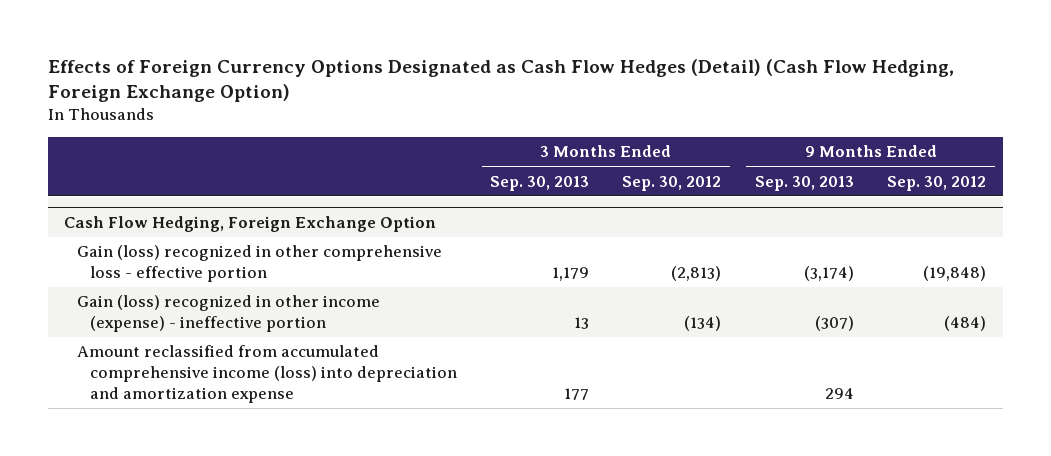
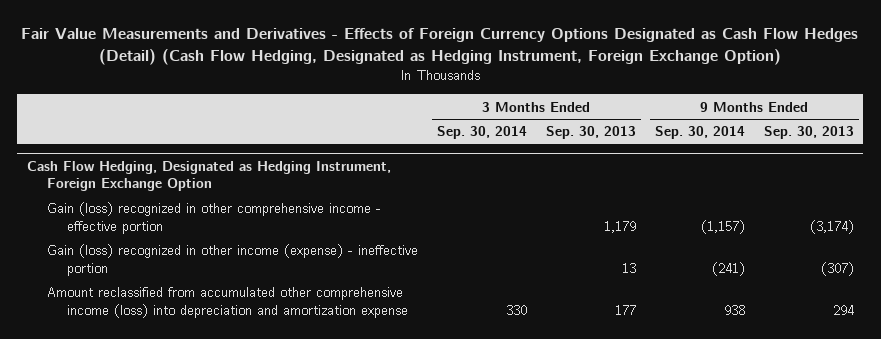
- Effects of Foreign Currency Options Designated as Cash Flow Hedges (Detail) (Cash Flow Hedging, Foreign Exchange Option)
+ Fair Value Measurements and Derivatives - Effects of Foreign Currency Options Designated as Cash Flow Hedges (Detail) (Cash Flow Hedging, Designated as Hedging Instrument, Foreign Exchange Option)
- | 3 Months Ended Sep. 30, 2013 | 3 Months Ended Sep. 30, 2012 | 9 Months Ended Sep. 30, 2013 | 9 Months Ended Sep. 30, 2012
+ | 3 Months Ended Sep. 30, 2014 | 3 Months Ended Sep. 30, 2013 | 9 Months Ended Sep. 30, 2014 | 9 Months Ended Sep. 30, 2013
- Cash Flow Hedging, Foreign Exchange Option
- Gain (loss) recognized in other comprehensive loss - effective portion | 1,179 | (2,813) | (3,174) | (19,848)
+ Cash Flow Hedging, Designated as Hedging Instrument, Foreign Exchange Option
+ Gain (loss) recognized in other comprehensive income - effective portion | | 1,179 | (1,157) | (3,174)
- Amount reclassified from accumulated comprehensive income (loss) into depreciation and amortization expense | 177 | | 294 |
+ Amount reclassified from accumulated other comprehensive income (loss) into depreciation and amortization expense | 330 | 177 | 938 | 294

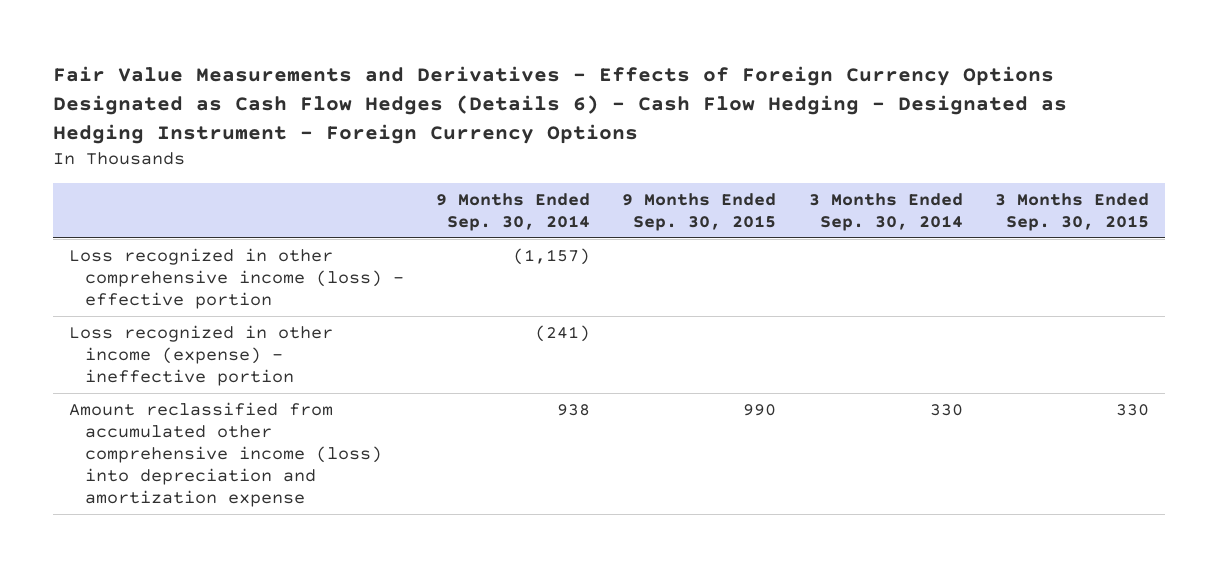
- Fair Value Measurements and Derivatives - Effects of Foreign Currency Options Designated as Cash Flow Hedges (Detail) (Cash Flow Hedging, Designated as Hedging Instrument, Foreign Exchange Option)
+ Fair Value Measurements and Derivatives - Effects of Foreign Currency Options Designated as Cash Flow Hedges (Details 6) - Cash Flow Hedging - Designated as Hedging Instrument - Foreign Currency Options
- | 3 Months Ended Sep. 30, 2014 | 3 Months Ended Sep. 30, 2013 | 9 Months Ended Sep. 30, 2014 | 9 Months Ended Sep. 30, 2013
+ | 9 Months Ended Sep. 30, 2014 | 9 Months Ended Sep. 30, 2015 | 3 Months Ended Sep. 30, 2014 | 3 Months Ended Sep. 30, 2015
- Cash Flow Hedging, Designated as Hedging Instrument, Foreign Exchange Option
- Gain (loss) recognized in other comprehensive income - effective portion | | 1,179 | (1,157) | (3,174)
- Gain (loss) recognized in other income (expense) - ineffective portion | | 13 | (241) | (307)
+ Loss recognized in other comprehensive income (loss) - effective portion | (1,157) | | |
+ Loss recognized in other income (expense) - ineffective portion | (241) | | |

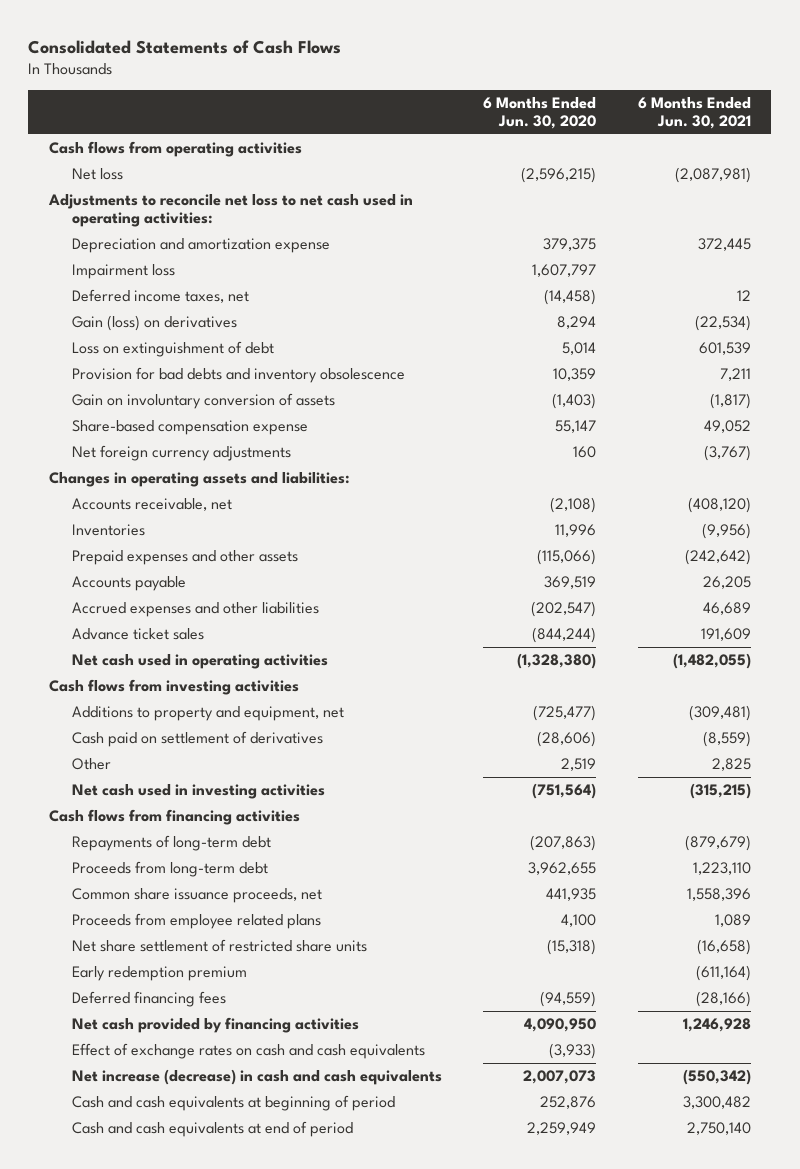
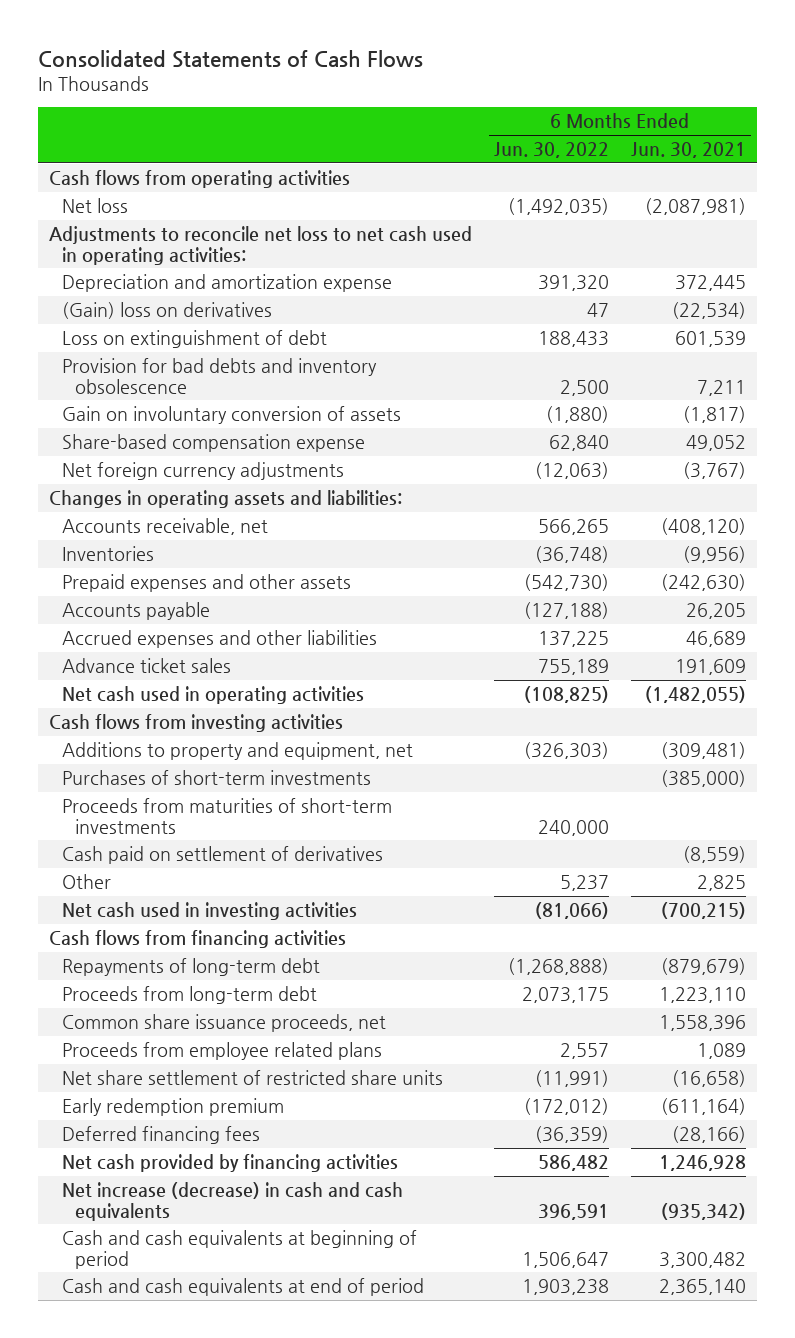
- | 6 Months Ended Jun. 30, 2020 | 6 Months Ended Jun. 30, 2021
+ | 6 Months Ended Jun. 30, 2022 | 6 Months Ended Jun. 30, 2021
- Impairment loss | 1,607,797 |
- Deferred income taxes, net | (14,458) | 12
- Gain (loss) on derivatives | 8,294 | (22,534)
+ (Gain) loss on derivatives | 47 | (22,534)
- Prepaid expenses and other assets | (115,066) | (242,642)
+ Prepaid expenses and other assets | (542,730) | (242,630)
+ Purchases of short-term investments | | (385,000)
+ Proceeds from maturities of short-term investments | 240,000 |
- Net cash used in investing activities | (751,564) | (315,215)
+ Net cash used in investing activities | (81,066) | (700,215)
- Effect of exchange rates on cash and cash equivalents | (3,933) |
- Net increase (decrease) in cash and cash equivalents | 2,007,073 | (550,342)
+ Net increase (decrease) in cash and cash equivalents | 396,591 | (935,342)
- Cash and cash equivalents at end of period | 2,259,949 | 2,750,140
+ Cash and cash equivalents at end of period | 1,903,238 | 2,365,140

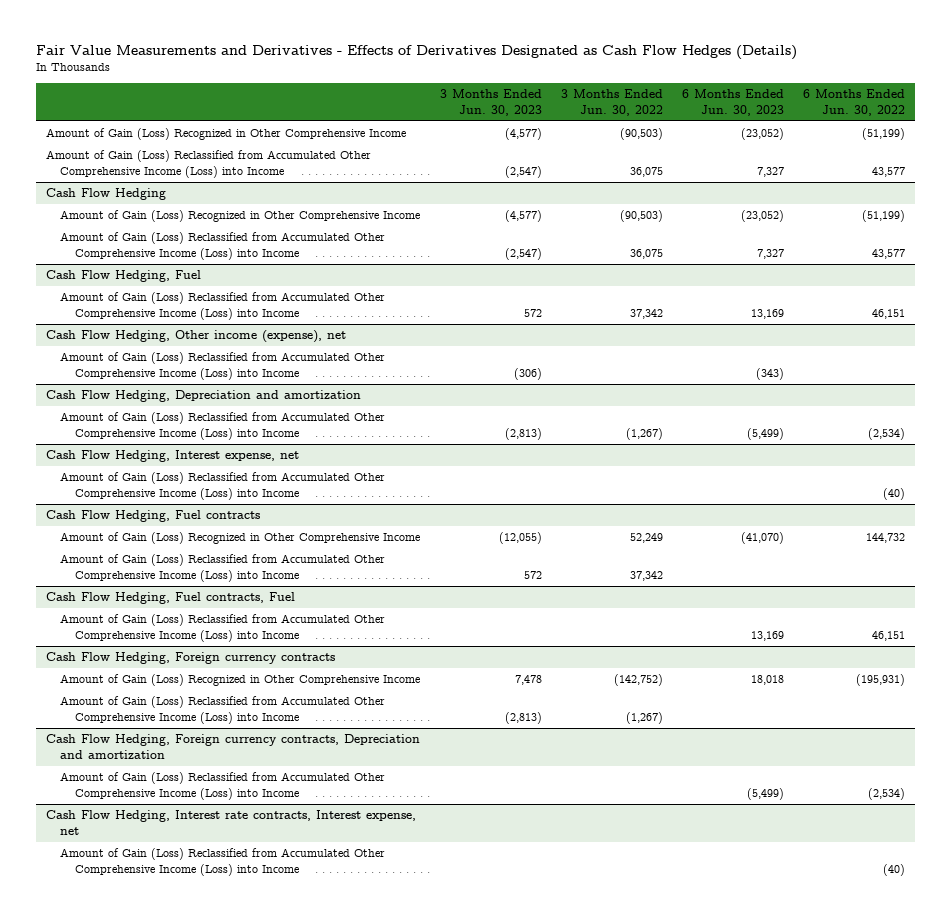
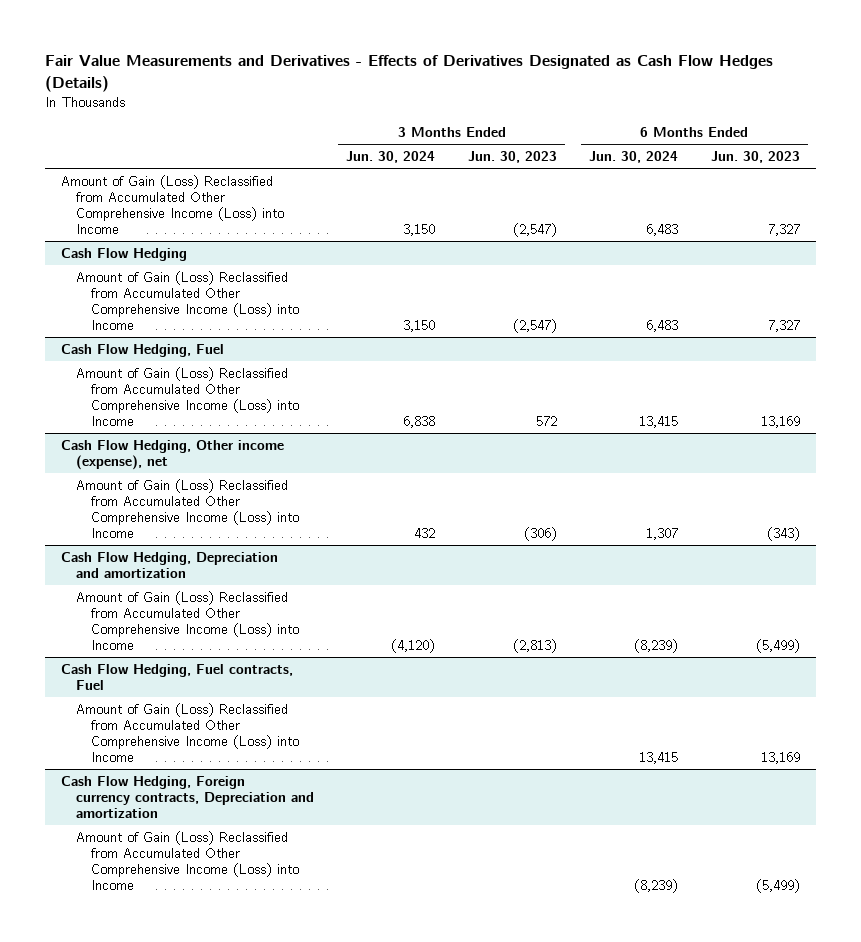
- | 3 Months Ended Jun. 30, 2023 | 3 Months Ended Jun. 30, 2022 | 6 Months Ended Jun. 30, 2023 | 6 Months Ended Jun. 30, 2022
+ | 3 Months Ended Jun. 30, 2024 | 3 Months Ended Jun. 30, 2023 | 6 Months Ended Jun. 30, 2024 | 6 Months Ended Jun. 30, 2023
- Amount of Gain (Loss) Recognized in Other Comprehensive Income | (4,577) | (90,503) | (23,052) | (51,199)
@ Cash Flow Hedging
- Amount of Gain (Loss) Recognized in Other Comprehensive Income | (4,577) | (90,503) | (23,052) | (51,199)
- Cash Flow Hedging, Interest expense, net
- Amount of Gain (Loss) Reclassified from Accumulated Other Comprehensive Income (Loss) into Income | | | | (40)
- Cash Flow Hedging, Fuel contracts
- Amount of Gain (Loss) Recognized in Other Comprehensive Income | (12,055) | 52,249 | (41,070) | 144,732
- Amount of Gain (Loss) Reclassified from Accumulated Other Comprehensive Income (Loss) into Income | 572 | 37,342 | |
- Cash Flow Hedging, Foreign currency contracts
- Amount of Gain (Loss) Recognized in Other Comprehensive Income | 7,478 | (142,752) | 18,018 | (195,931)
- Amount of Gain (Loss) Reclassified from Accumulated Other Comprehensive Income (Loss) into Income | (2,813) | (1,267) | |
- Cash Flow Hedging, Interest rate contracts, Interest expense, net
- Amount of Gain (Loss) Reclassified from Accumulated Other Comprehensive Income (Loss) into Income | | | | (40)

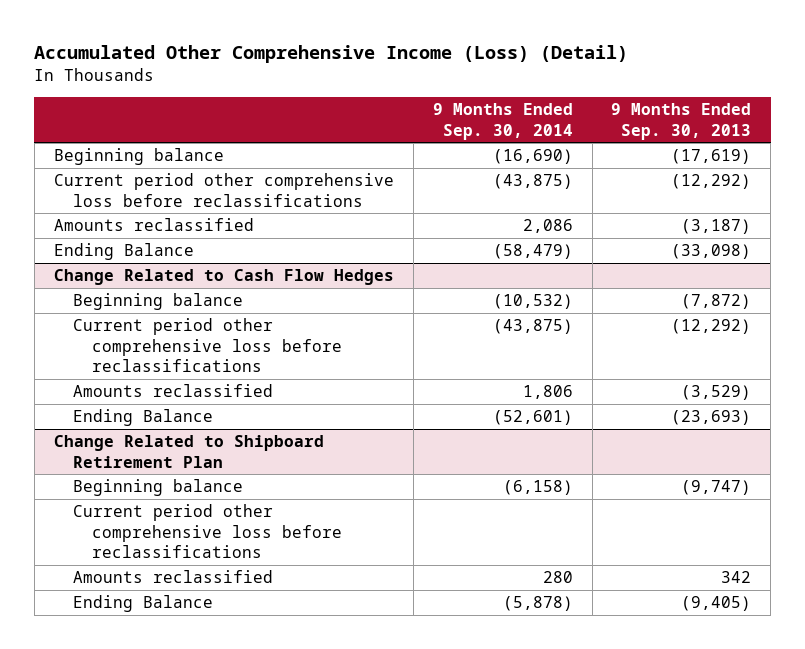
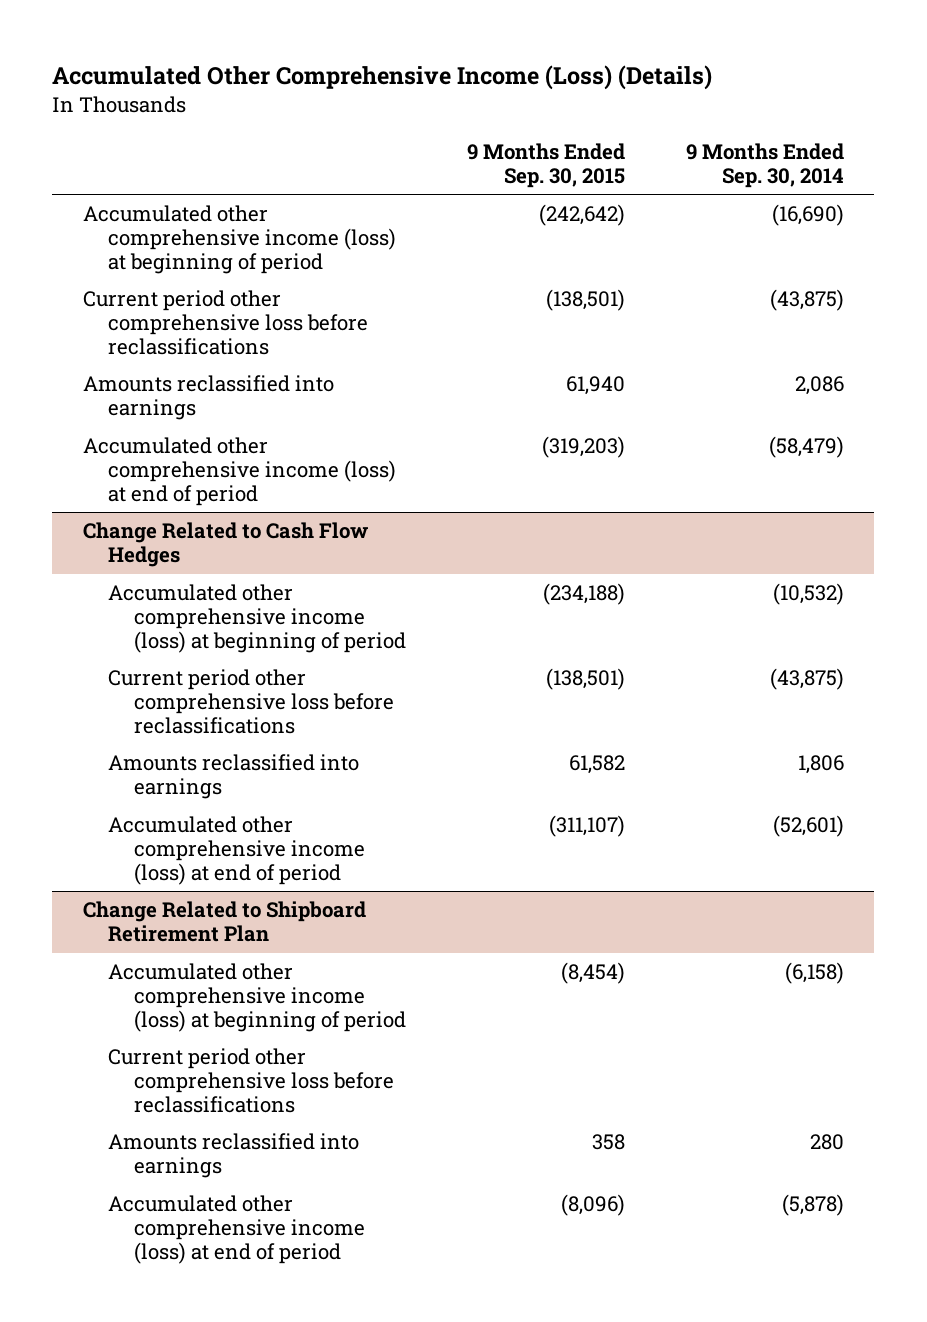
- Accumulated Other Comprehensive Income (Loss) (Detail)
+ Accumulated Other Comprehensive Income (Loss) (Details)
- | 9 Months Ended Sep. 30, 2014 | 9 Months Ended Sep. 30, 2013
+ | 9 Months Ended Sep. 30, 2015 | 9 Months Ended Sep. 30, 2014
- Beginning balance | (16,690) | (17,619)
+ Accumulated other comprehensive income (loss) at beginning of period | (242,642) | (16,690)
- Amounts reclassified | 2,086 | (3,187)
- Ending Balance | (58,479) | (33,098)
+ Amounts reclassified into earnings | 61,940 | 2,086
+ Accumulated other comprehensive income (loss) at end of period | (319,203) | (58,479)
@ Change Related to Cash Flow Hedges
- Beginning balance | (10,532) | (7,872)
+ Accumulated other comprehensive income (loss) at beginning of period | (234,188) | (10,532)
- Amounts reclassified | 1,806 | (3,529)
- Ending Balance | (52,601) | (23,693)
+ Amounts reclassified into earnings | 61,582 | 1,806
+ Accumulated other comprehensive income (loss) at end of period | (311,107) | (52,601)
@ Change Related to Shipboard Retirement Plan
- Beginning balance | (6,158) | (9,747)
+ Accumulated other comprehensive income (loss) at beginning of period | (8,454) | (6,158)
- Amounts reclassified | 280 | 342
- Ending Balance | (5,878) | (9,405)
+ Amounts reclassified into earnings | 358 | 280
+ Accumulated other comprehensive income (loss) at end of period | (8,096) | (5,878)

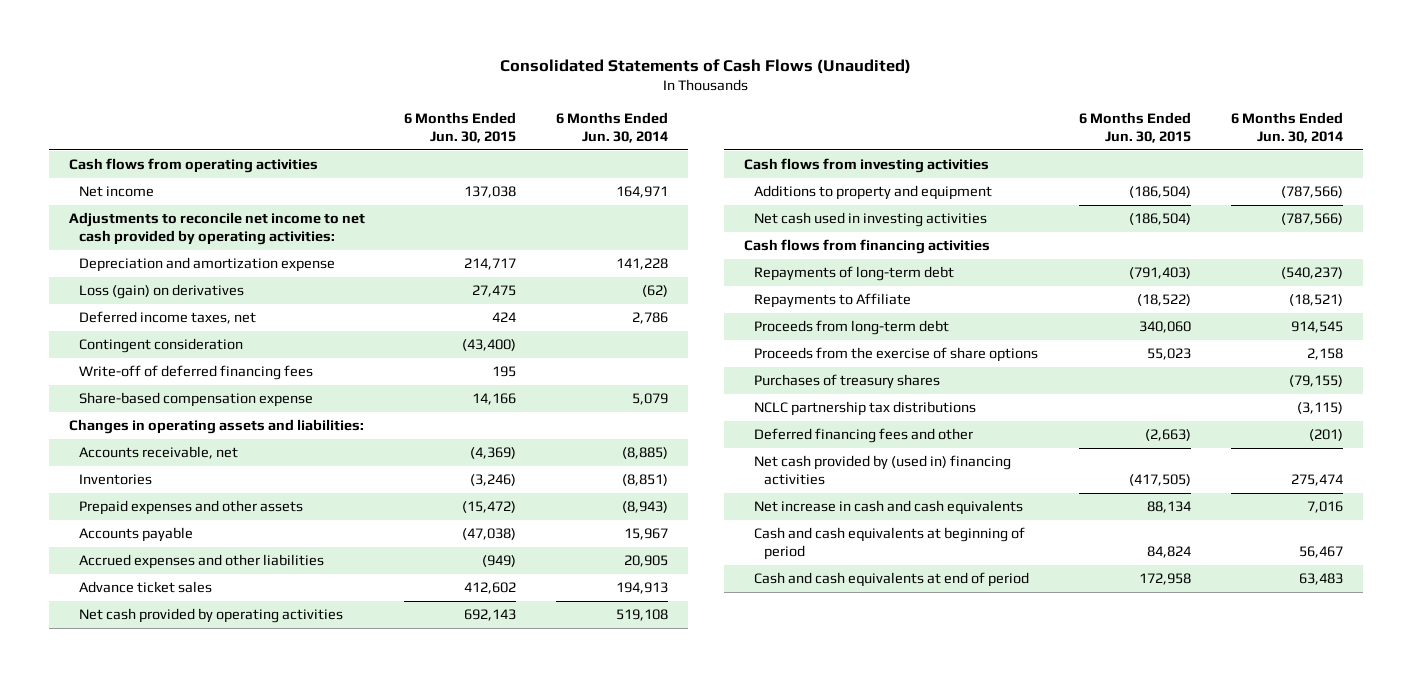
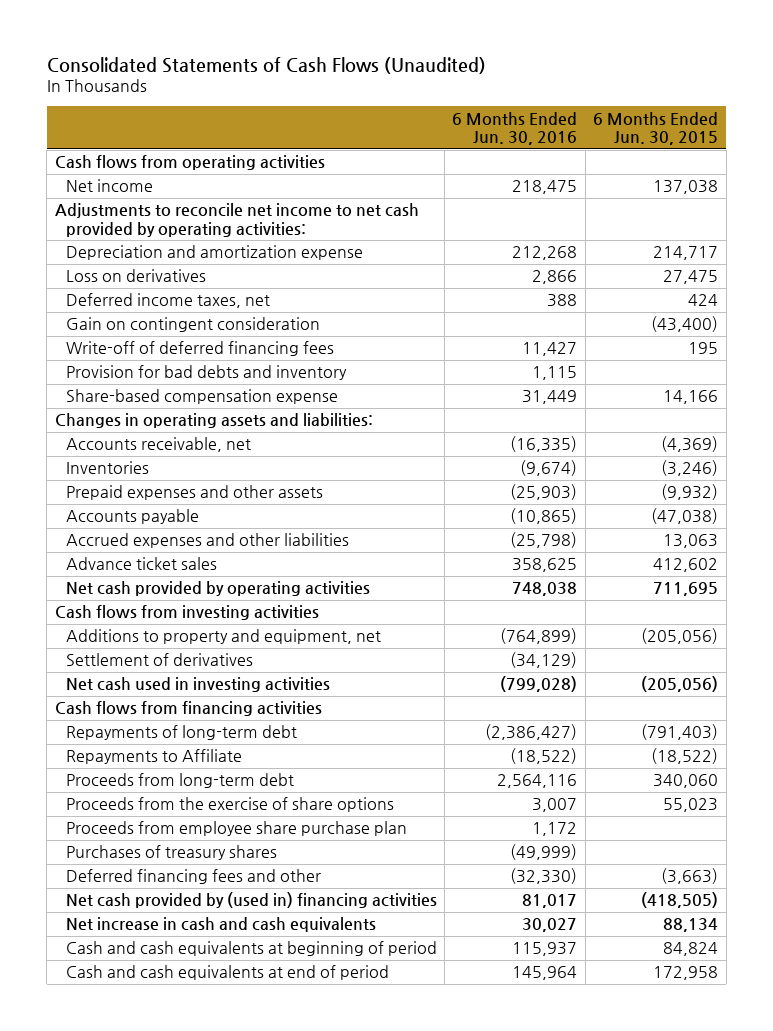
- | 6 Months Ended Jun. 30, 2015 | 6 Months Ended Jun. 30, 2014
+ | 6 Months Ended Jun. 30, 2016 | 6 Months Ended Jun. 30, 2015
- Loss (gain) on derivatives | 27,475 | (62)
+ Loss on derivatives | 2,866 | 27,475
- Contingent consideration | (43,400) |
+ Gain on contingent consideration | | (43,400)
+ Provision for bad debts and inventory | 1,115 |
- Prepaid expenses and other assets | (15,472) | (8,943)
+ Prepaid expenses and other assets | (25,903) | (9,932)
- Accrued expenses and other liabilities | (949) | 20,905
+ Accrued expenses and other liabilities | (25,798) | 13,063
- Net cash provided by operating activities | 692,143 | 519,108
+ Net cash provided by operating activities | 748,038 | 711,695
- Additions to property and equipment | (186,504) | (787,566)
- Net cash used in investing activities | (186,504) | (787,566)
+ Additions to property and equipment, net | (764,899) | (205,056)
+ Settlement of derivatives | (34,129) |
+ Net cash used in investing activities | (799,028) | (205,056)
+ Proceeds from employee share purchase plan | 1,172 |
- NCLC partnership tax distributions | | (3,115)
- Deferred financing fees and other | (2,663) | (201)
- Net cash provided by (used in) financing activities | (417,505) | 275,474
+ Deferred financing fees and other | (32,330) | (3,663)
+ Net cash provided by (used in) financing activities | 81,017 | (418,505)

